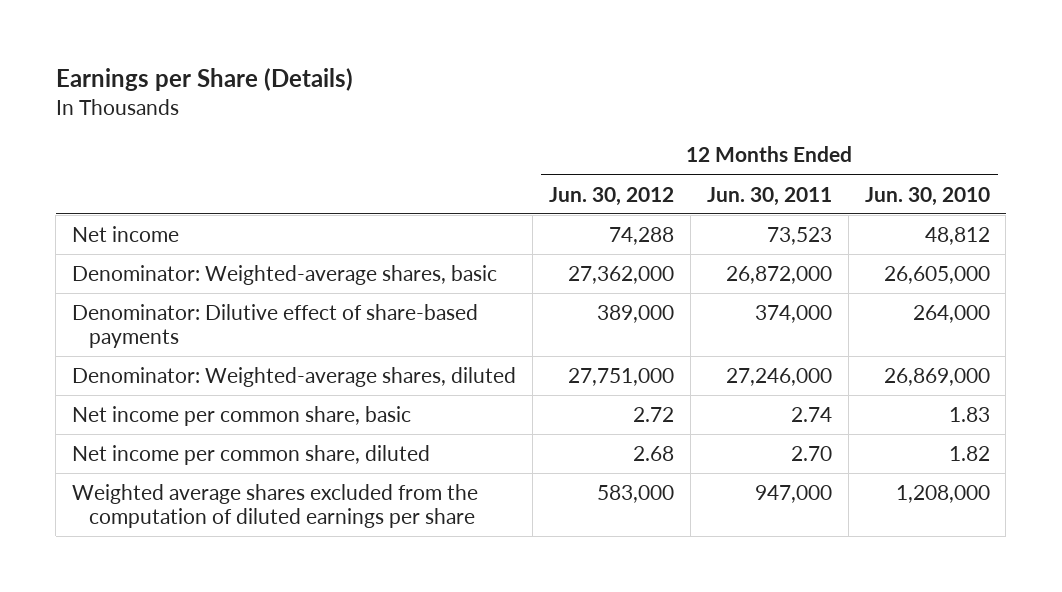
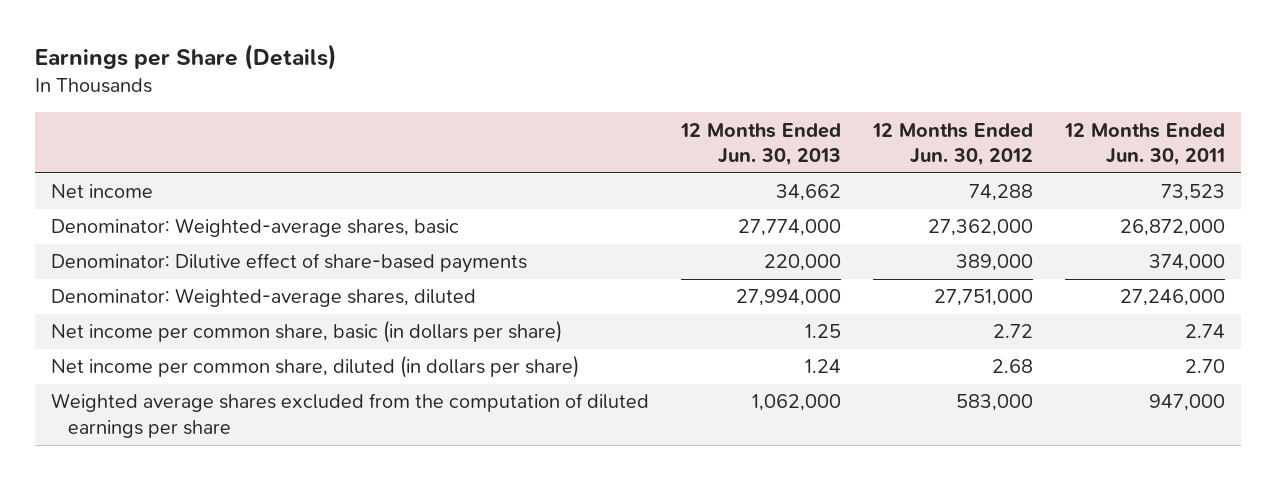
- | 12 Months Ended Jun. 30, 2012 | 12 Months Ended Jun. 30, 2011 | 12 Months Ended Jun. 30, 2010
+ | 12 Months Ended Jun. 30, 2013 | 12 Months Ended Jun. 30, 2012 | 12 Months Ended Jun. 30, 2011
- Net income per common share, basic | 2.72 | 2.74 | 1.83
- Net income per common share, diluted | 2.68 | 2.70 | 1.82
+ Net income per common share, basic (in dollars per share) | 1.25 | 2.72 | 2.74
+ Net income per common share, diluted (in dollars per share) | 1.24 | 2.68 | 2.70

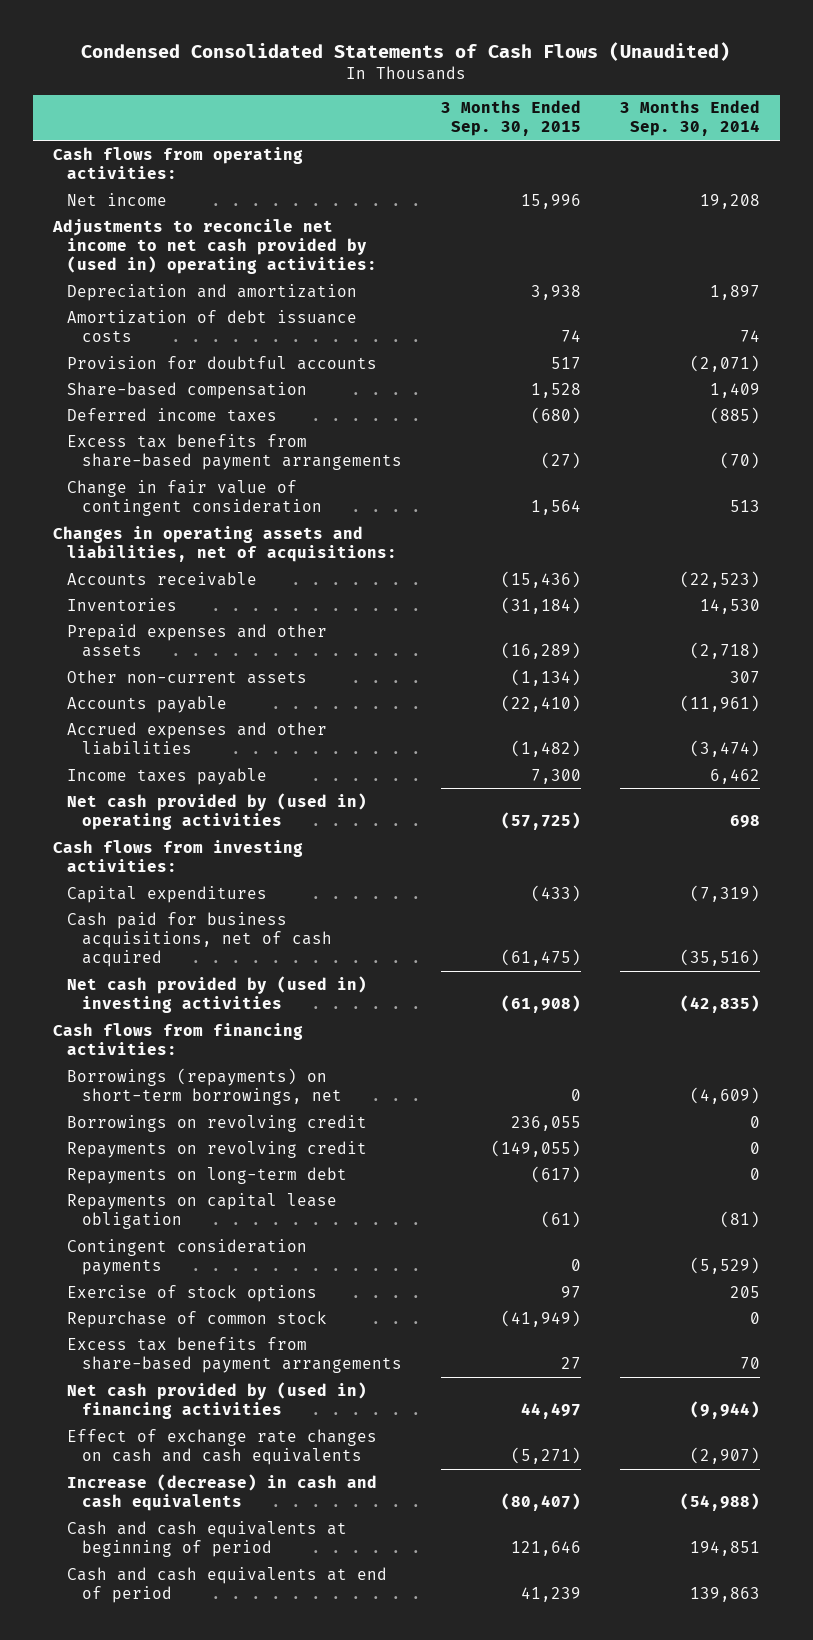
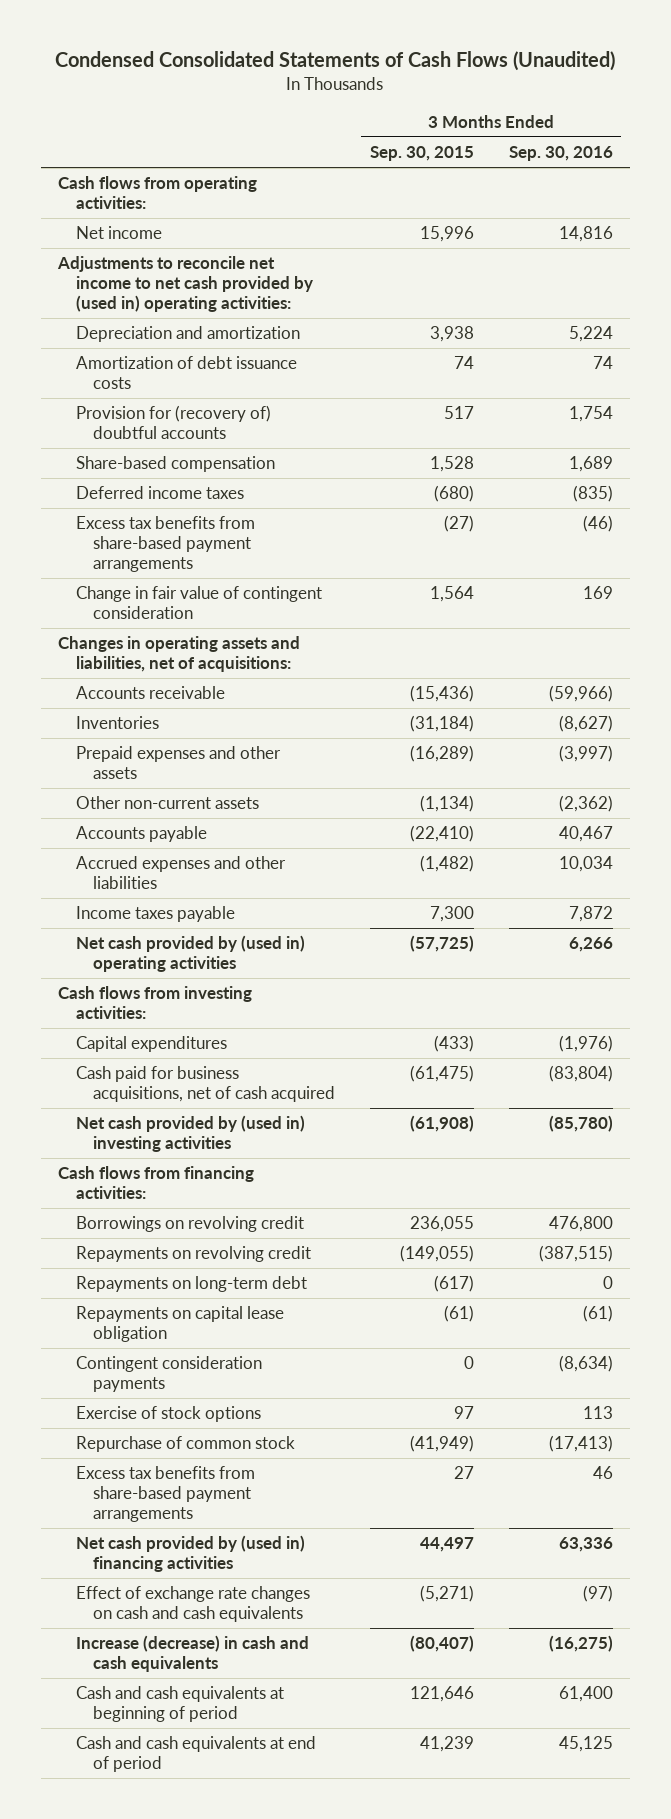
- | 3 Months Ended Sep. 30, 2015 | 3 Months Ended Sep. 30, 2014
+ | 3 Months Ended Sep. 30, 2015 | 3 Months Ended Sep. 30, 2016
- Provision for doubtful accounts | 517 | (2,071)
+ Provision for (recovery of) doubtful accounts | 517 | 1,754
- Borrowings (repayments) on short-term borrowings, net | 0 | (4,609)

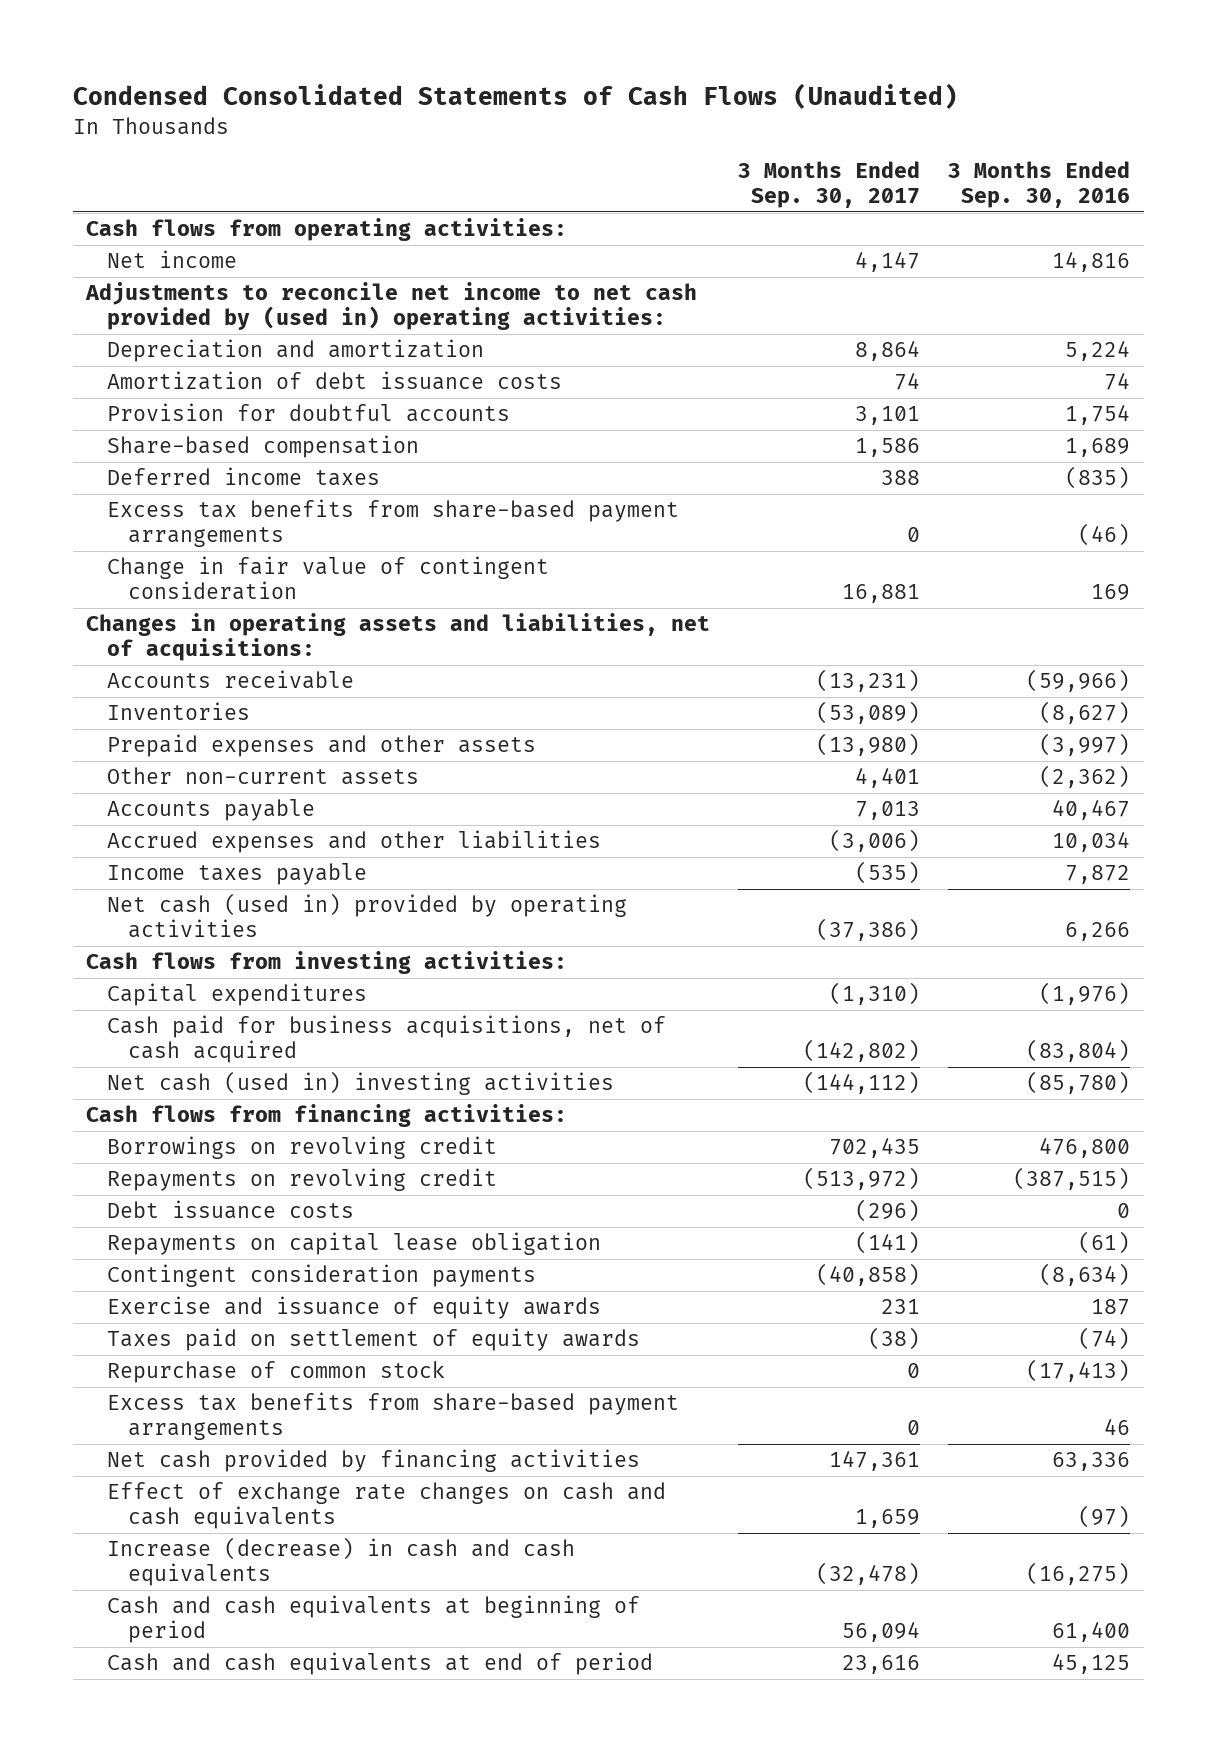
- | 3 Months Ended Sep. 30, 2015 | 3 Months Ended Sep. 30, 2016
+ | 3 Months Ended Sep. 30, 2017 | 3 Months Ended Sep. 30, 2016
- Provision for (recovery of) doubtful accounts | 517 | 1,754
+ Provision for doubtful accounts | 3,101 | 1,754
- Net cash provided by (used in) operating activities | (57,725) | 6,266
+ Net cash (used in) provided by operating activities | (37,386) | 6,266
- Net cash provided by (used in) investing activities | (61,908) | (85,780)
+ Net cash (used in) investing activities | (144,112) | (85,780)
- Repayments on long-term debt | (617) | 0
+ Debt issuance costs | (296) | 0
- Exercise of stock options | 97 | 113
+ Exercise and issuance of equity awards | 231 | 187
+ Taxes paid on settlement of equity awards | (38) | (74)
- Net cash provided by (used in) financing activities | 44,497 | 63,336
+ Net cash provided by financing activities | 147,361 | 63,336

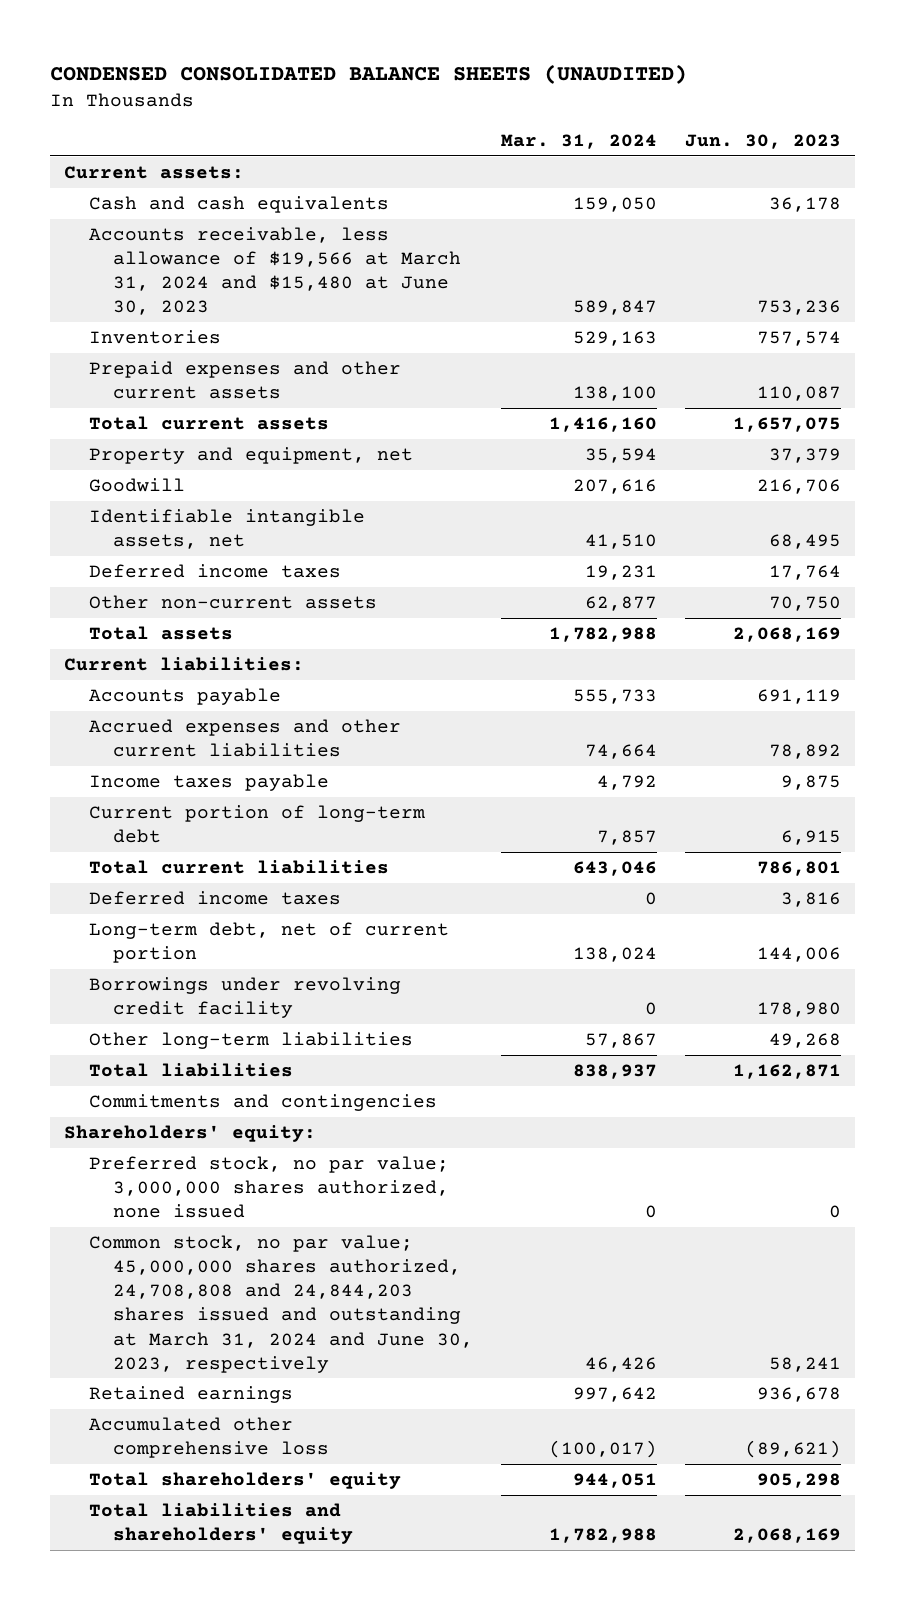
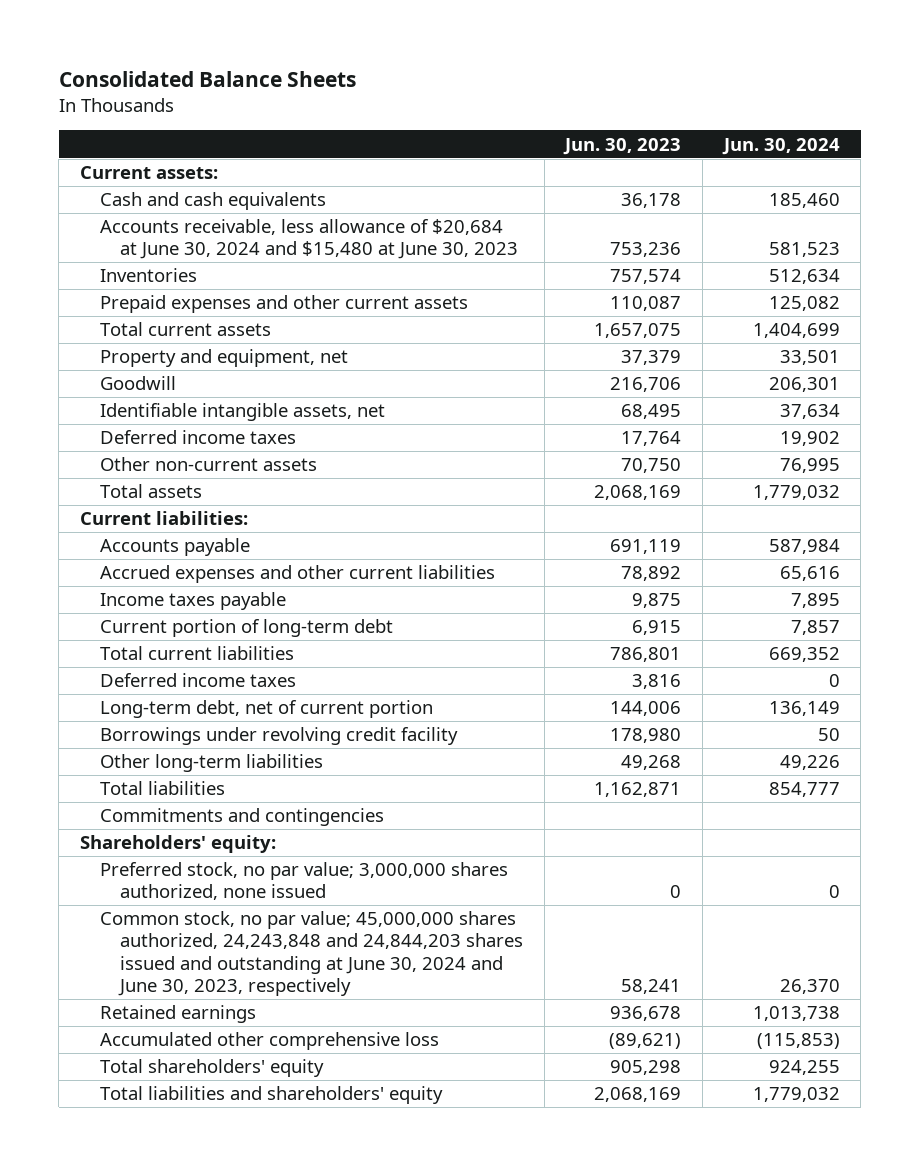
- CONDENSED CONSOLIDATED BALANCE SHEETS (UNAUDITED)
+ Consolidated Balance Sheets
- | Mar. 31, 2024 | Jun. 30, 2023
+ | Jun. 30, 2023 | Jun. 30, 2024
- Accounts receivable, less allowance of $19,566 at March 31, 2024 and $15,480 at June 30, 2023 | 589,847 | 753,236
+ Accounts receivable, less allowance of $20,684 at June 30, 2024 and $15,480 at June 30, 2023 | 753,236 | 581,523
- Common stock, no par value; 45,000,000 shares authorized, 24,708,808 and 24,844,203 shares issued and outstanding at March 31, 2024 and June 30, 2023, respectively | 46,426 | 58,241
+ Common stock, no par value; 45,000,000 shares authorized, 24,243,848 and 24,844,203 shares issued and outstanding at June 30, 2024 and June 30, 2023, respectively | 58,241 | 26,370

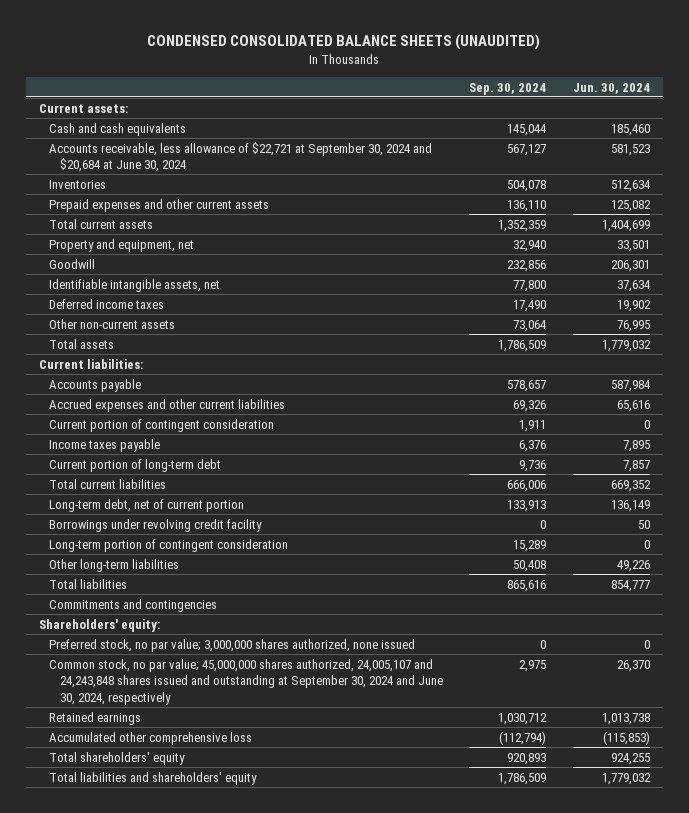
- Consolidated Balance Sheets
+ CONDENSED CONSOLIDATED BALANCE SHEETS (UNAUDITED)
- | Jun. 30, 2023 | Jun. 30, 2024
+ | Sep. 30, 2024 | Jun. 30, 2024
- Accounts receivable, less allowance of $20,684 at June 30, 2024 and $15,480 at June 30, 2023 | 753,236 | 581,523
+ Accounts receivable, less allowance of $22,721 at September 30, 2024 and $20,684 at June 30, 2024 | 567,127 | 581,523
+ Current portion of contingent consideration | 1,911 | 0
- Deferred income taxes | 3,816 | 0
+ Long-term portion of contingent consideration | 15,289 | 0
- Common stock, no par value; 45,000,000 shares authorized, 24,243,848 and 24,844,203 shares issued and outstanding at June 30, 2024 and June 30, 2023, respectively | 58,241 | 26,370
+ Common stock, no par value; 45,000,000 shares authorized, 24,005,107 and 24,243,848 shares issued and outstanding at September 30, 2024 and June 30, 2024, respectively | 2,975 | 26,370

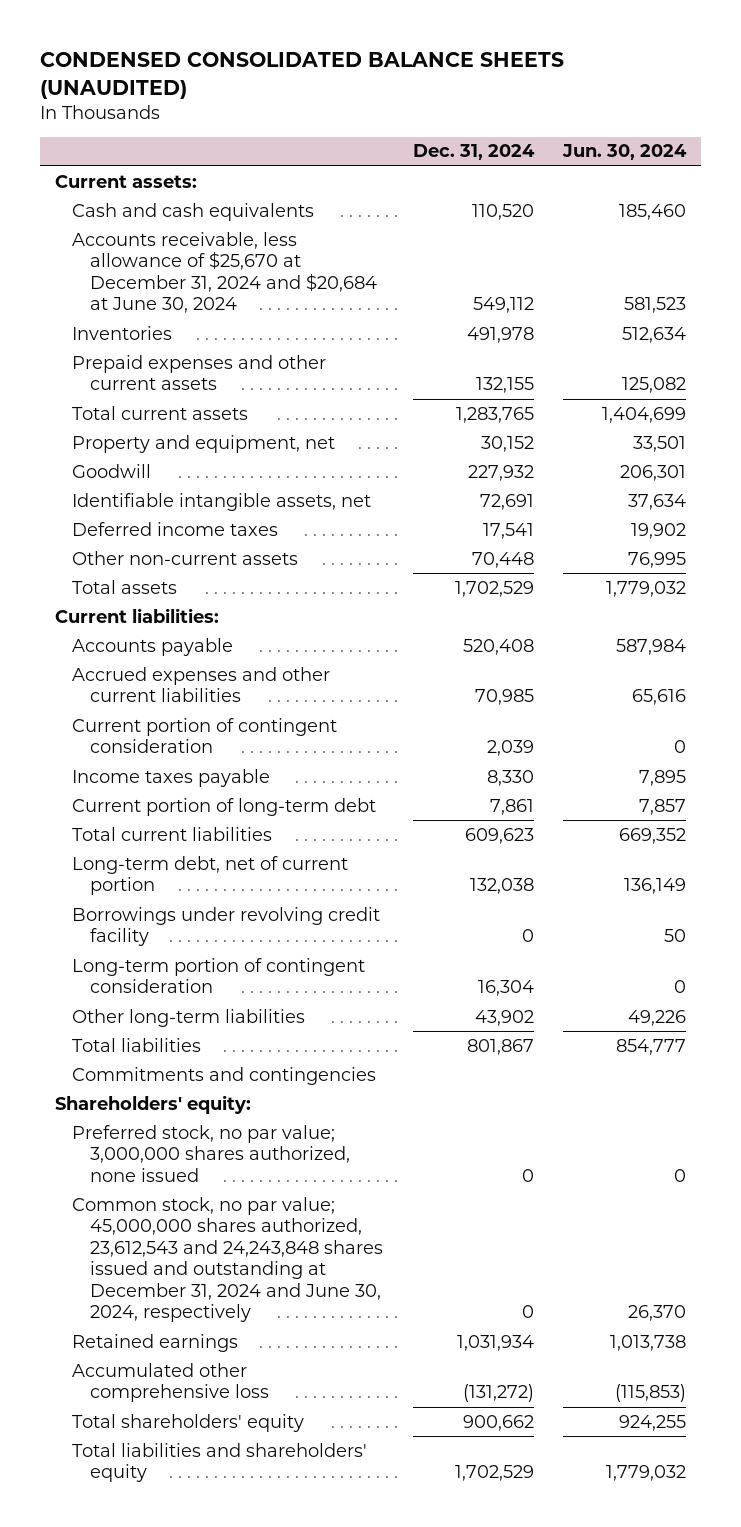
- | Sep. 30, 2024 | Jun. 30, 2024
+ | Dec. 31, 2024 | Jun. 30, 2024
- Accounts receivable, less allowance of $22,721 at September 30, 2024 and $20,684 at June 30, 2024 | 567,127 | 581,523
+ Accounts receivable, less allowance of $25,670 at December 31, 2024 and $20,684 at June 30, 2024 | 549,112 | 581,523
- Common stock, no par value; 45,000,000 shares authorized, 24,005,107 and 24,243,848 shares issued and outstanding at September 30, 2024 and June 30, 2024, respectively | 2,975 | 26,370
+ Common stock, no par value; 45,000,000 shares authorized, 23,612,543 and 24,243,848 shares issued and outstanding at December 31, 2024 and June 30, 2024, respectively | 0 | 26,370

